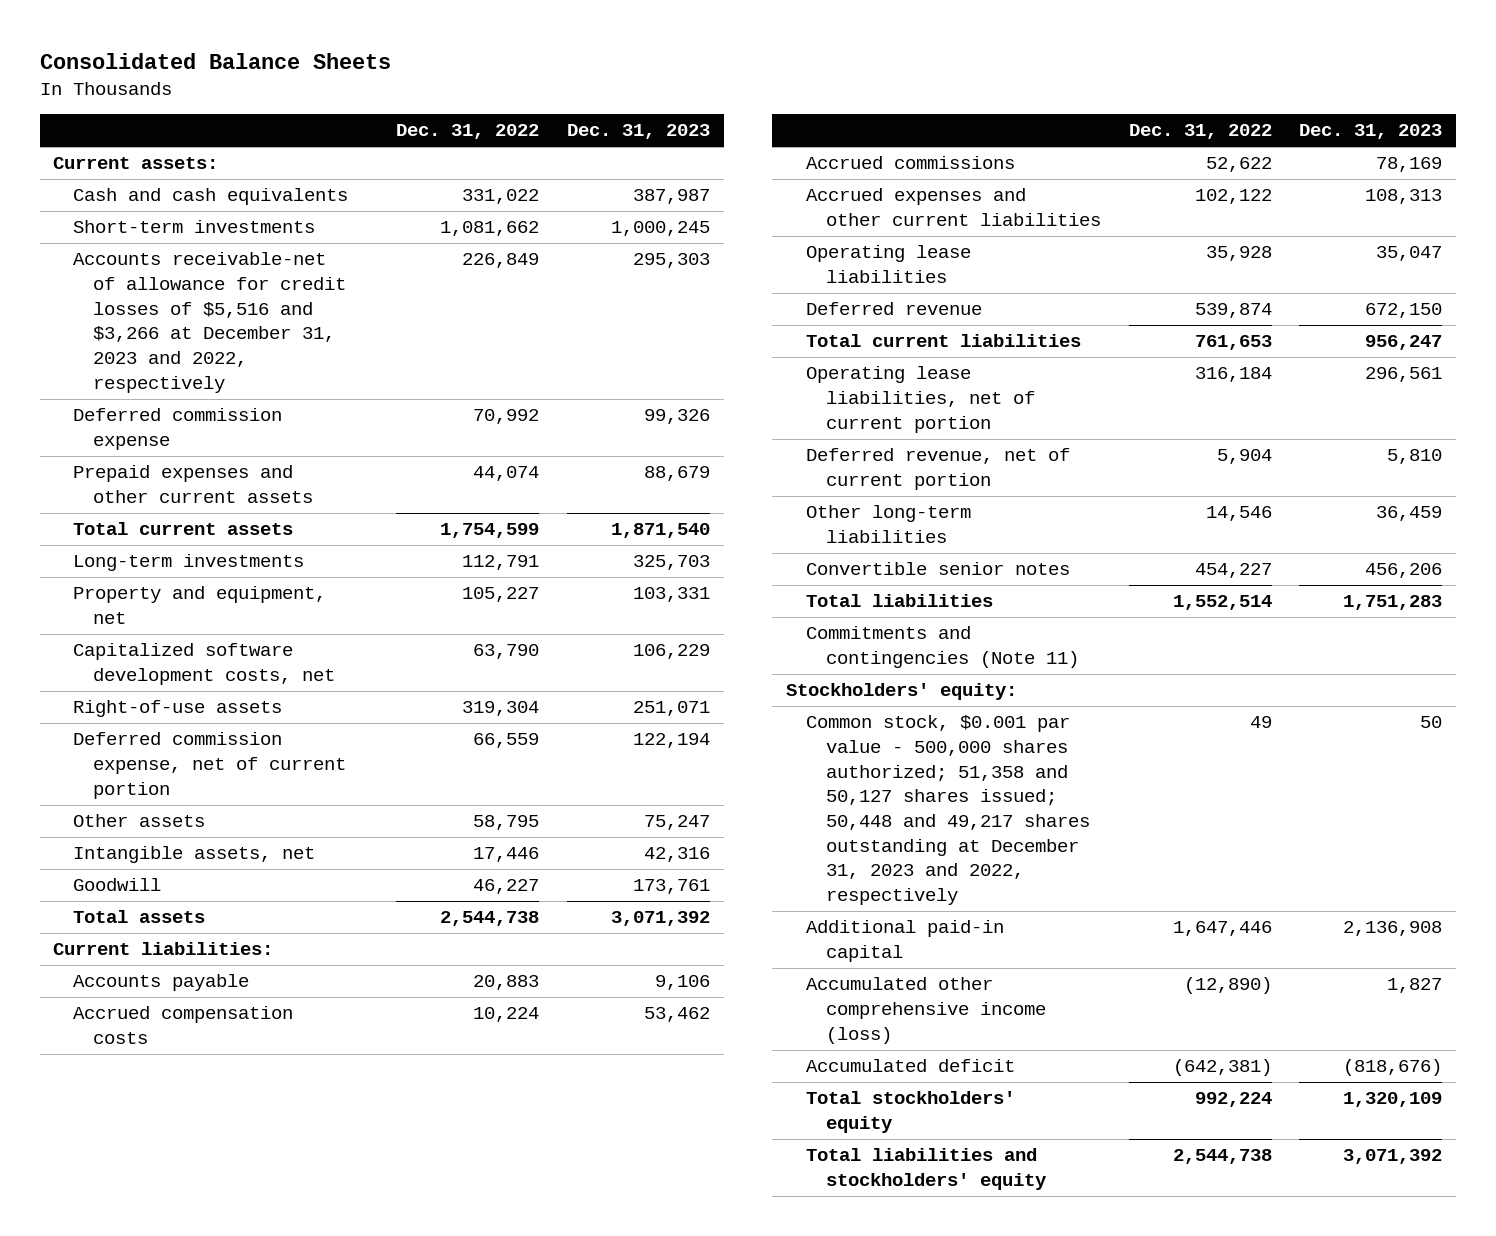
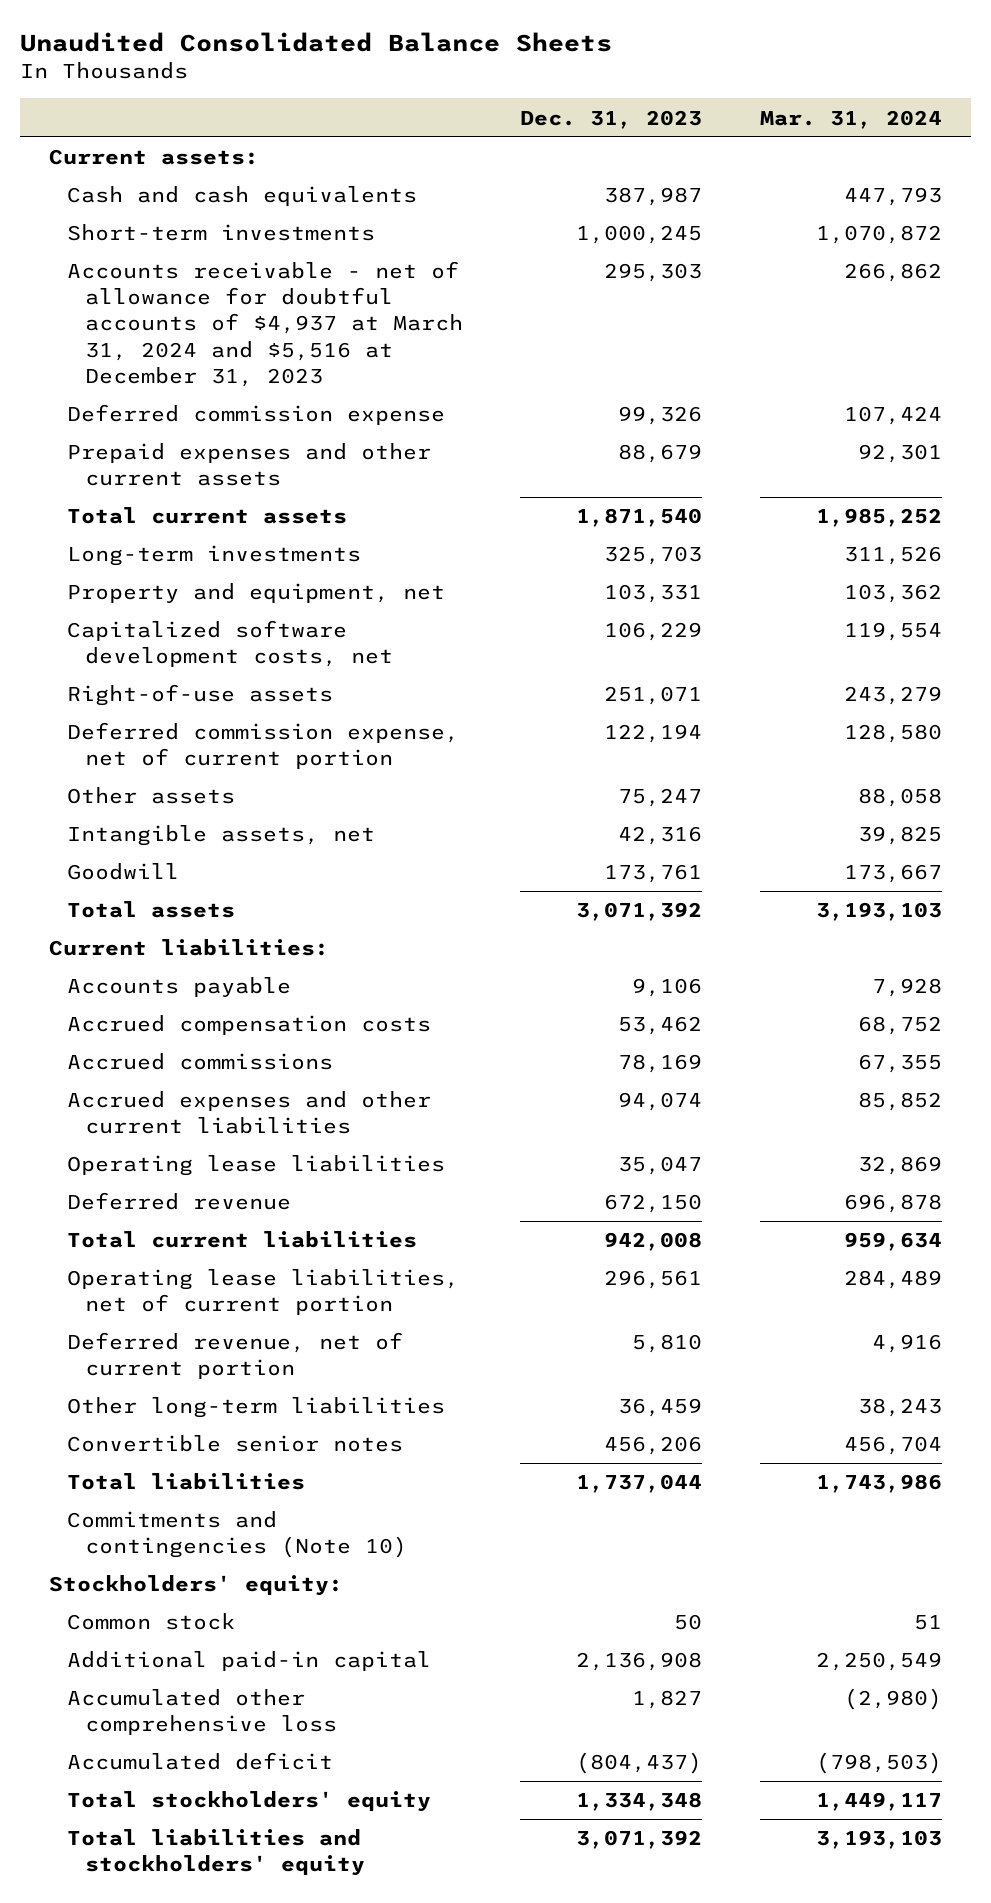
- Consolidated Balance Sheets
+ Unaudited Consolidated Balance Sheets
- | Dec. 31, 2022 | Dec. 31, 2023
+ | Dec. 31, 2023 | Mar. 31, 2024
- Accounts receivable-net of allowance for credit losses of $5,516 and $3,266 at December 31, 2023 and 2022, respectively | 226,849 | 295,303
+ Accounts receivable - net of allowance for doubtful accounts of $4,937 at March 31, 2024 and $5,516 at December 31, 2023 | 295,303 | 266,862
- Accrued expenses and other current liabilities | 102,122 | 108,313
+ Accrued expenses and other current liabilities | 94,074 | 85,852
- Total current liabilities | 761,653 | 956,247
+ Total current liabilities | 942,008 | 959,634
- Total liabilities | 1,552,514 | 1,751,283
- Commitments and contingencies (Note 11)
+ Total liabilities | 1,737,044 | 1,743,986
+ Commitments and contingencies (Note 10)
- Common stock, $0.001 par value - 500,000 shares authorized; 51,358 and 50,127 shares issued; 50,448 and 49,217 shares outstanding at December 31, 2023 and 2022, respectively | 49 | 50
+ Common stock | 50 | 51
- Accumulated other comprehensive income (loss) | (12,890) | 1,827
- Accumulated deficit | (642,381) | (818,676)
- Total stockholders' equity | 992,224 | 1,320,109
+ Accumulated other comprehensive loss | 1,827 | (2,980)
+ Accumulated deficit | (804,437) | (798,503)
+ Total stockholders' equity | 1,334,348 | 1,449,117

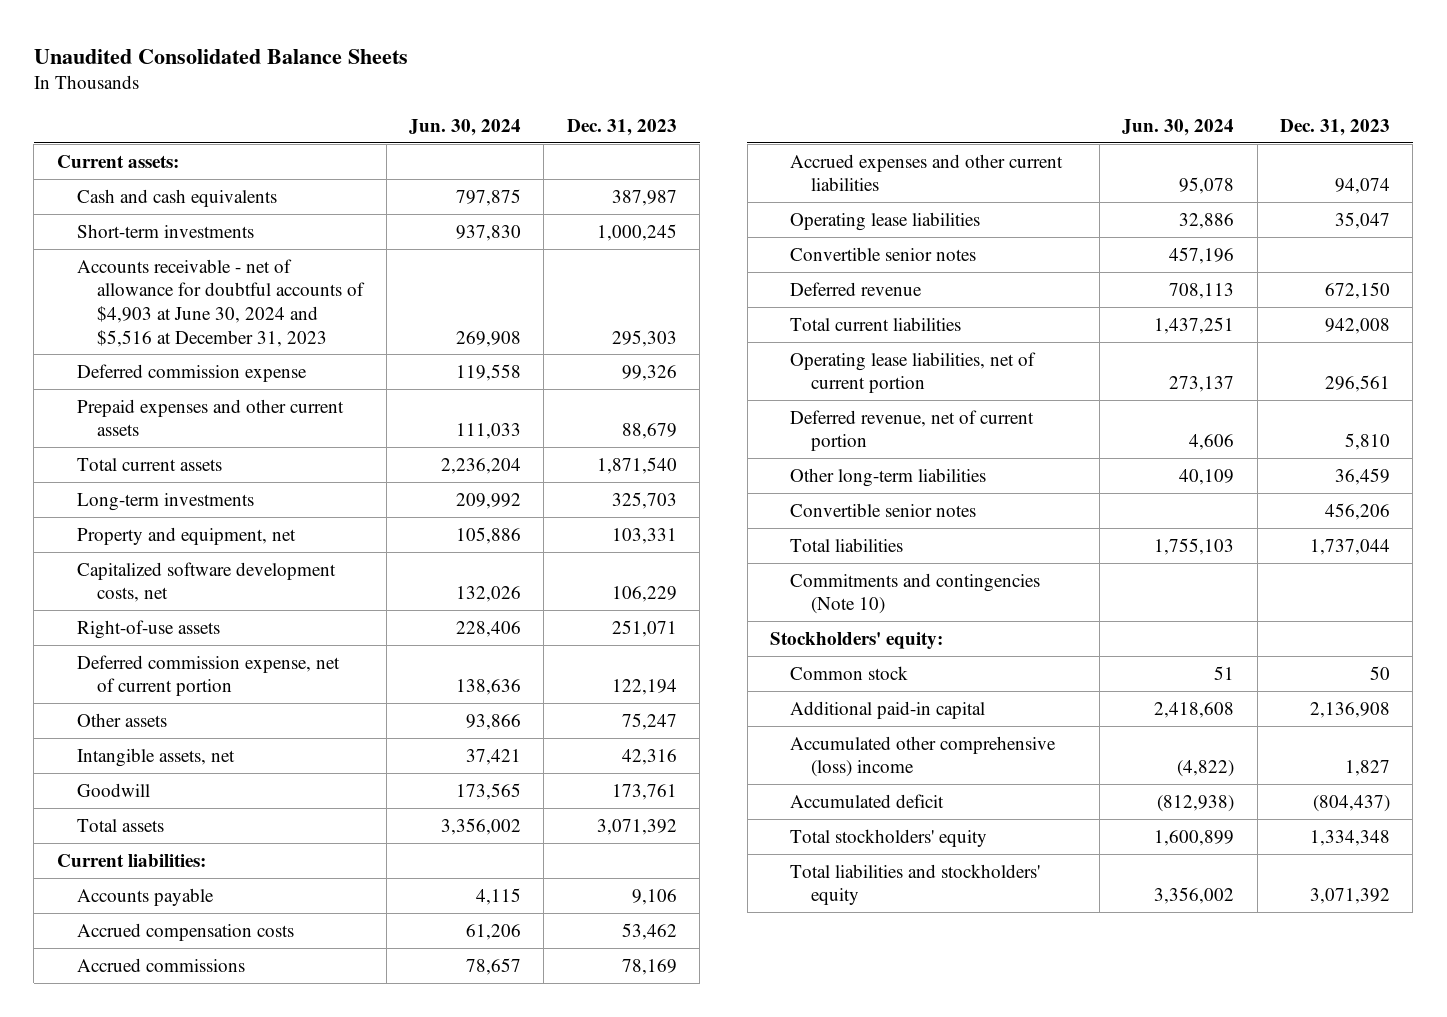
- | Dec. 31, 2023 | Mar. 31, 2024
+ | Jun. 30, 2024 | Dec. 31, 2023
- Accounts receivable - net of allowance for doubtful accounts of $4,937 at March 31, 2024 and $5,516 at December 31, 2023 | 295,303 | 266,862
+ Accounts receivable - net of allowance for doubtful accounts of $4,903 at June 30, 2024 and $5,516 at December 31, 2023 | 269,908 | 295,303
+ Convertible senior notes | 457,196 |
- Accumulated other comprehensive loss | 1,827 | (2,980)
+ Accumulated other comprehensive (loss) income | (4,822) | 1,827

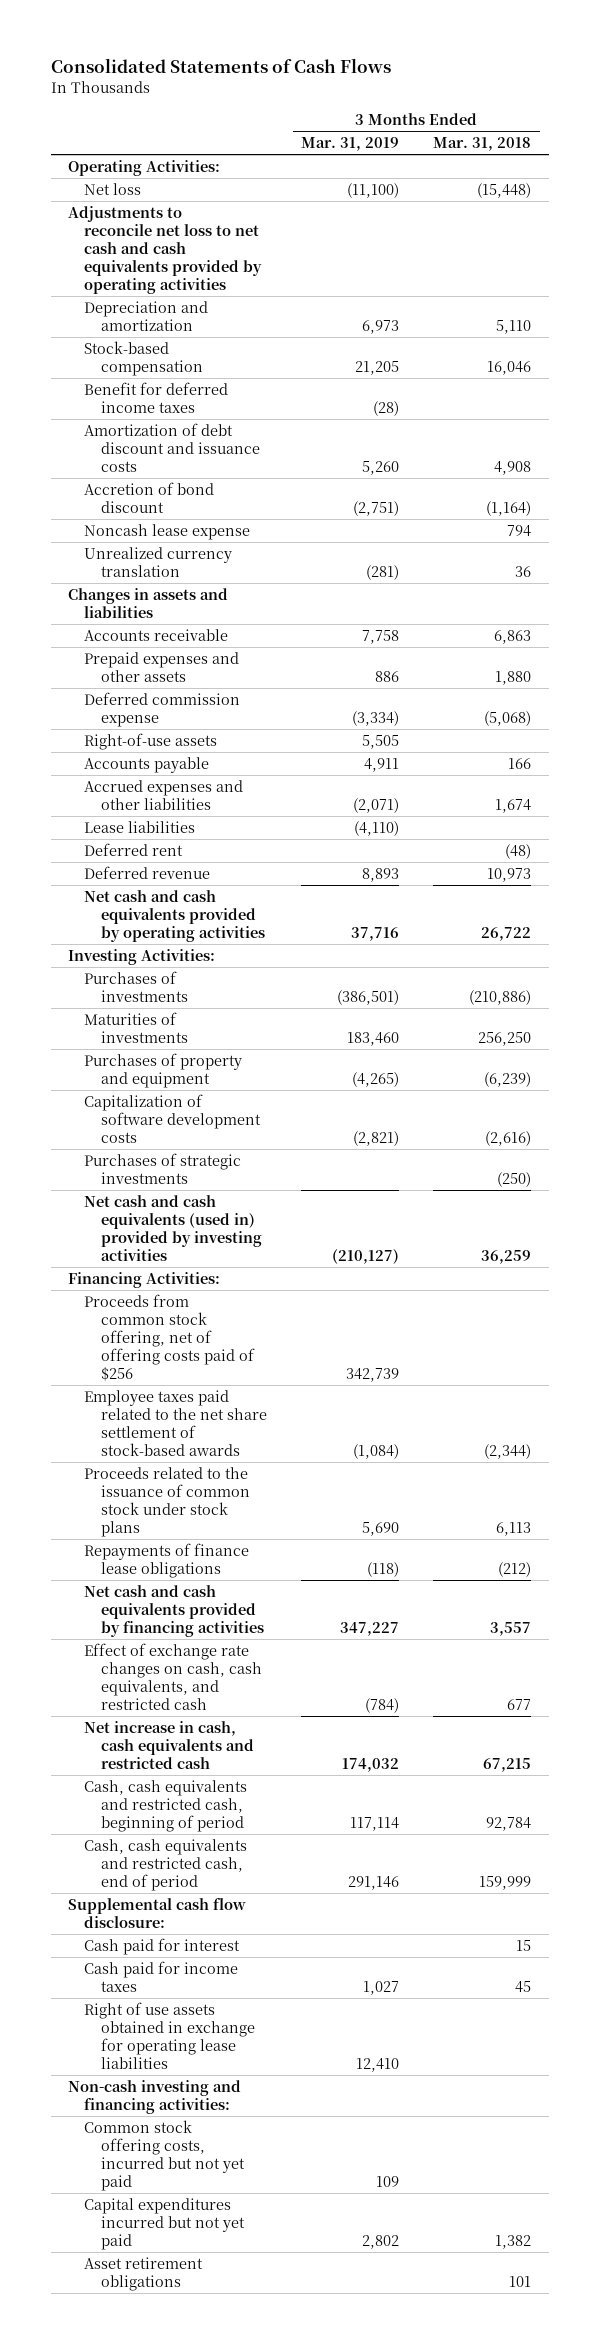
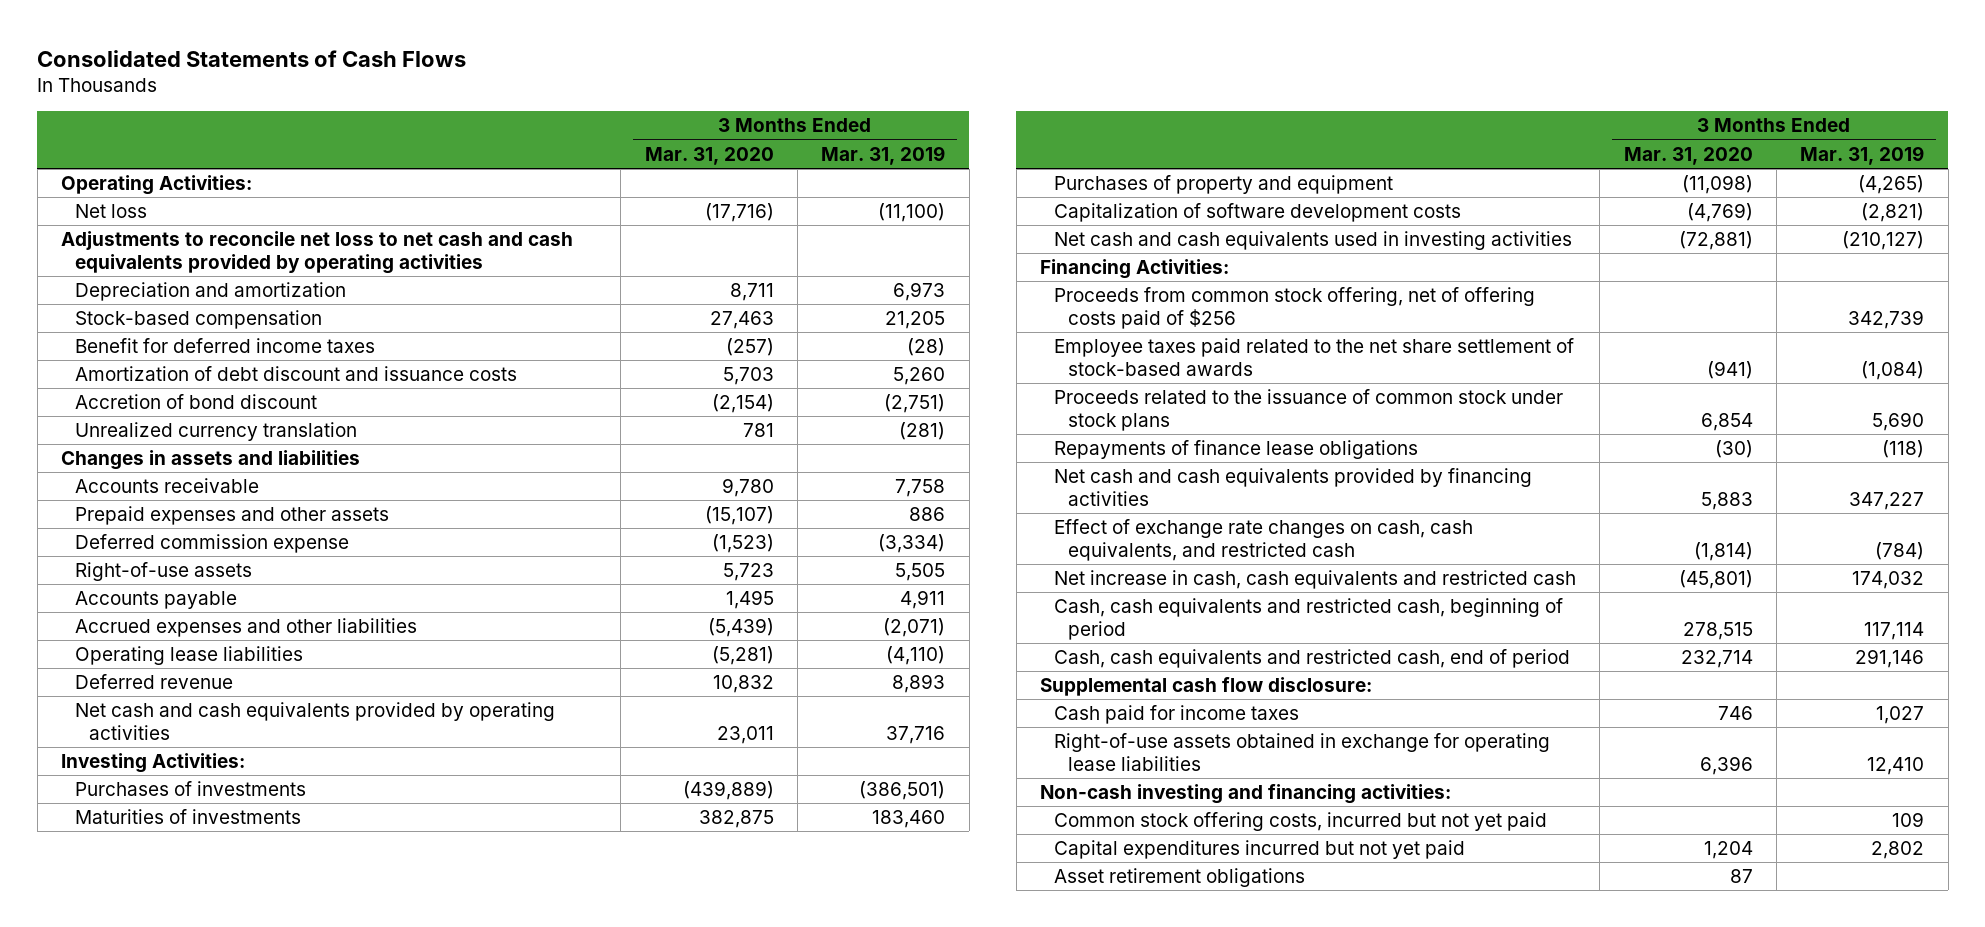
- | 3 Months Ended Mar. 31, 2019 | 3 Months Ended Mar. 31, 2018
+ | 3 Months Ended Mar. 31, 2020 | 3 Months Ended Mar. 31, 2019
- Noncash lease expense | | 794
- Lease liabilities | (4,110) |
- Deferred rent | | (48)
+ Operating lease liabilities | (5,281) | (4,110)
- Purchases of strategic investments | | (250)
- Net cash and cash equivalents (used in) provided by investing activities | (210,127) | 36,259
+ Net cash and cash equivalents used in investing activities | (72,881) | (210,127)
- Cash paid for interest | | 15
- Right of use assets obtained in exchange for operating lease liabilities | 12,410 |
+ Right-of-use assets obtained in exchange for operating lease liabilities | 6,396 | 12,410

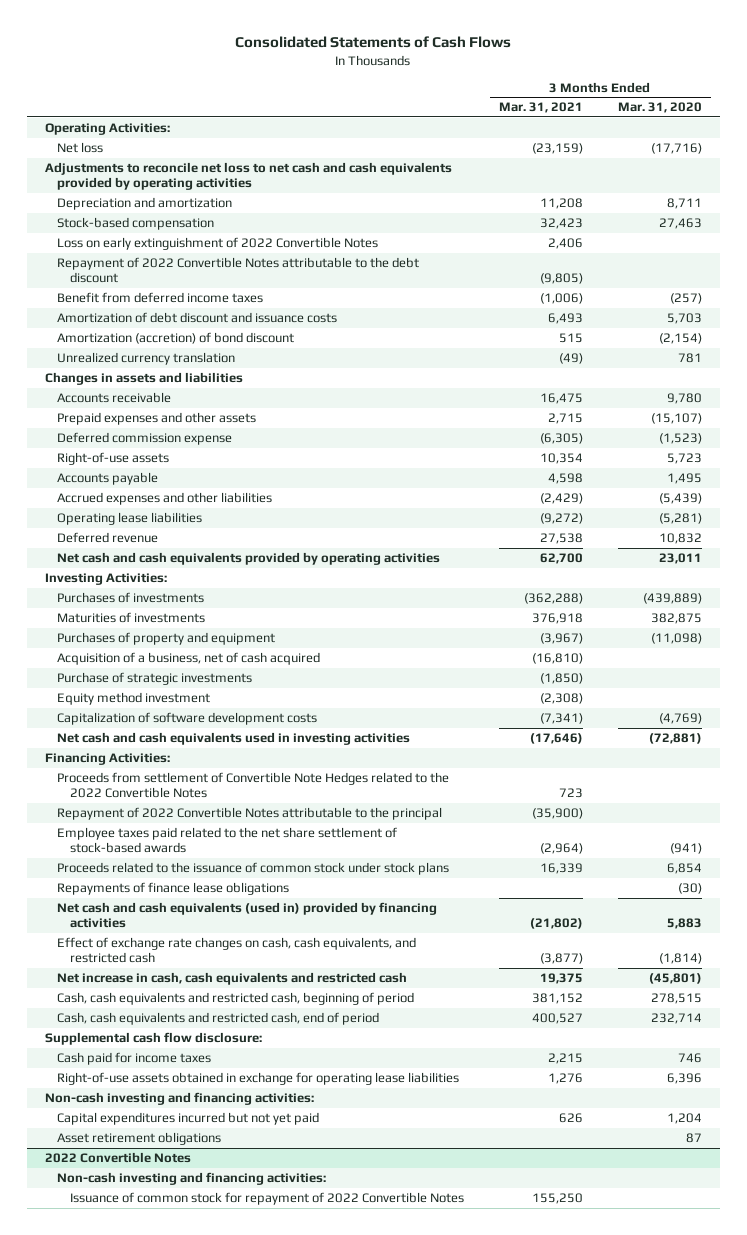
- | 3 Months Ended Mar. 31, 2020 | 3 Months Ended Mar. 31, 2019
+ | 3 Months Ended Mar. 31, 2021 | 3 Months Ended Mar. 31, 2020
- Benefit for deferred income taxes | (257) | (28)
+ Loss on early extinguishment of 2022 Convertible Notes | 2,406 |
+ Repayment of 2022 Convertible Notes attributable to the debt discount | (9,805) |
+ Benefit from deferred income taxes | (1,006) | (257)
- Accretion of bond discount | (2,154) | (2,751)
+ Amortization (accretion) of bond discount | 515 | (2,154)
+ Acquisition of a business, net of cash acquired | (16,810) |
+ Purchase of strategic investments | (1,850) |
+ Equity method investment | (2,308) |
- Proceeds from common stock offering, net of offering costs paid of $256 | | 342,739
+ Proceeds from settlement of Convertible Note Hedges related to the 2022 Convertible Notes | 723 |
+ Repayment of 2022 Convertible Notes attributable to the principal | (35,900) |
- Net cash and cash equivalents provided by financing activities | 5,883 | 347,227
+ Net cash and cash equivalents (used in) provided by financing activities | (21,802) | 5,883
- Common stock offering costs, incurred but not yet paid | | 109
+ 2022 Convertible Notes
+ Non-cash investing and financing activities:
+ Issuance of common stock for repayment of 2022 Convertible Notes | 155,250 |

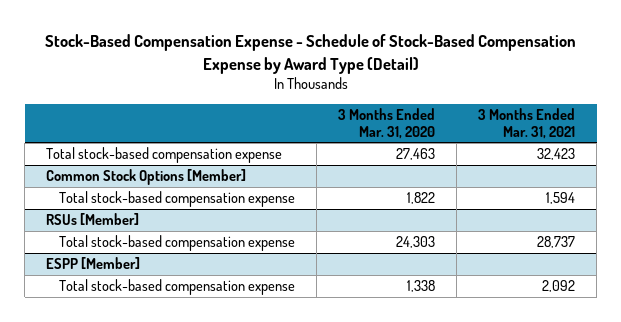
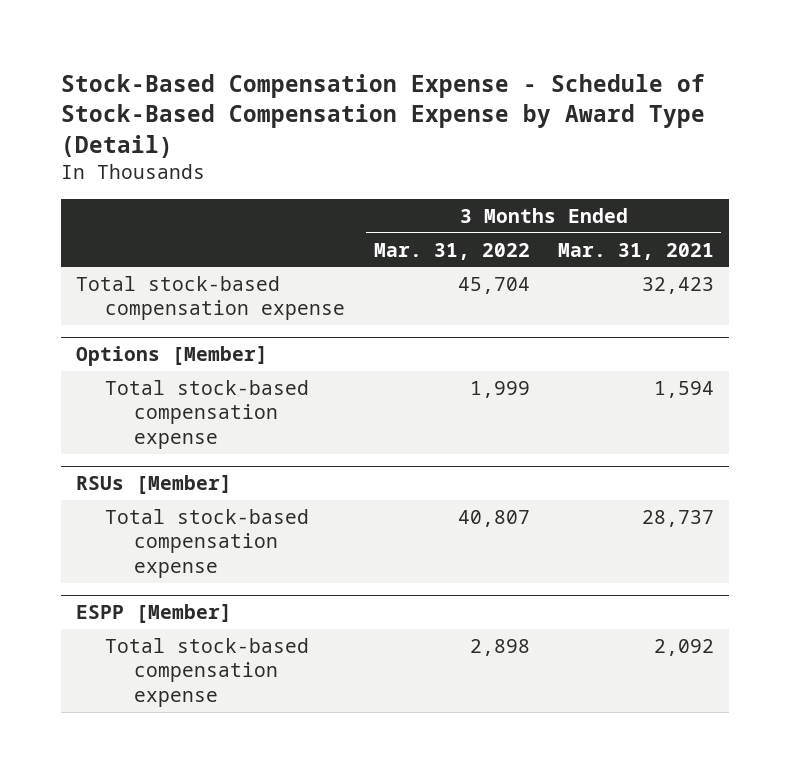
- | 3 Months Ended Mar. 31, 2020 | 3 Months Ended Mar. 31, 2021
+ | 3 Months Ended Mar. 31, 2022 | 3 Months Ended Mar. 31, 2021
- Common Stock Options [Member]
+ Options [Member]

